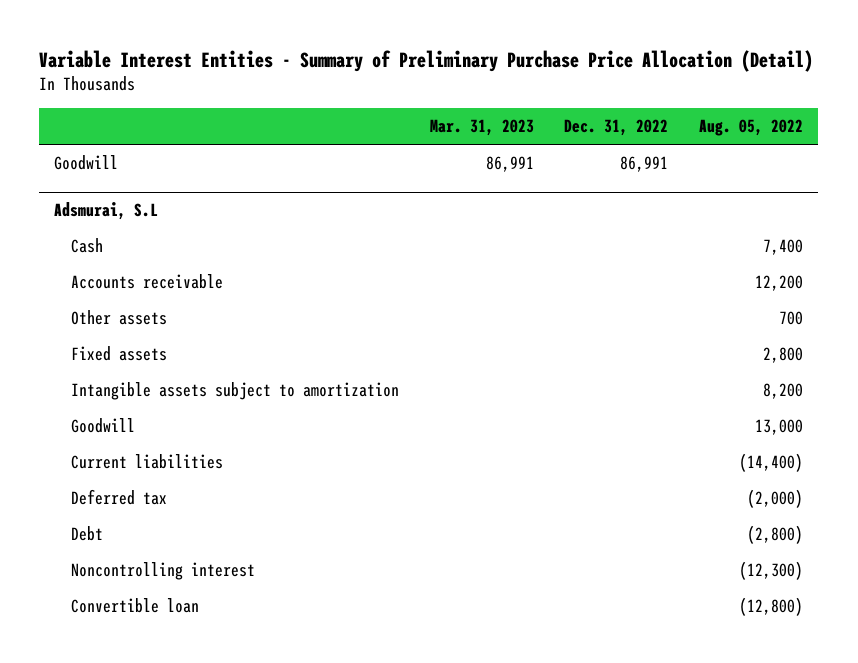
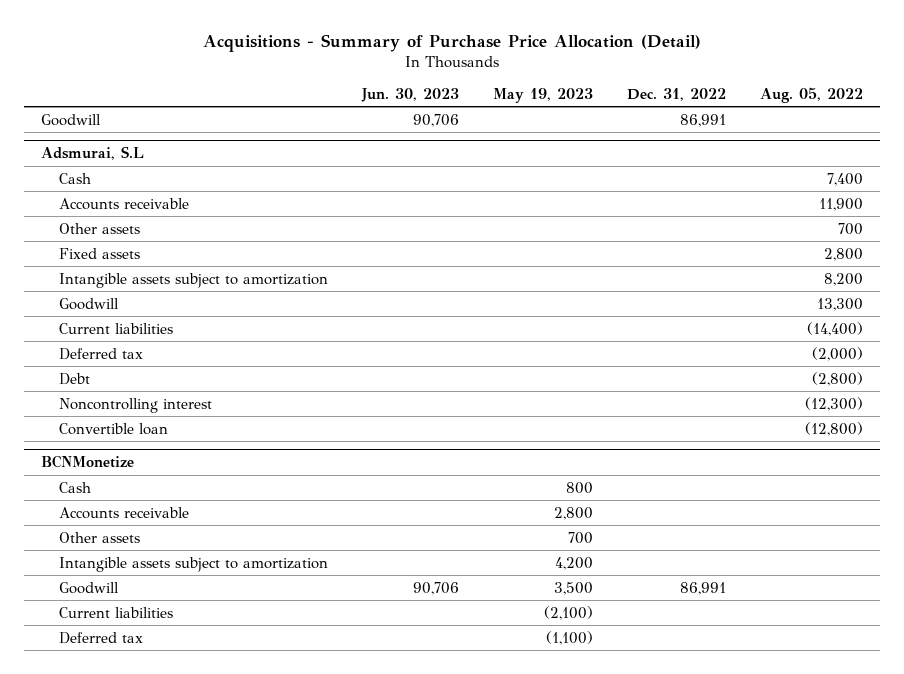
- Variable Interest Entities - Summary of Preliminary Purchase Price Allocation (Detail)
+ Acquisitions - Summary of Purchase Price Allocation (Detail)
- | Mar. 31, 2023 | Dec. 31, 2022 | Aug. 05, 2022
+ | Jun. 30, 2023 | May 19, 2023 | Dec. 31, 2022 | Aug. 05, 2022
@ Adsmurai, S.L
- Accounts receivable | | | 12,200
+ Accounts receivable | | | | 11,900
- Goodwill | | | 13,000
+ Goodwill | | | | 13,300
+ BCNMonetize
+ Cash | | 800 | |
+ Accounts receivable | | 2,800 | |
+ Other assets | | 700 | |
+ Intangible assets subject to amortization | | 4,200 | |
+ Goodwill | 90,706 | 3,500 | 86,991 |
+ Current liabilities | | (2,100) | |
+ Deferred tax | | (1,100) | |

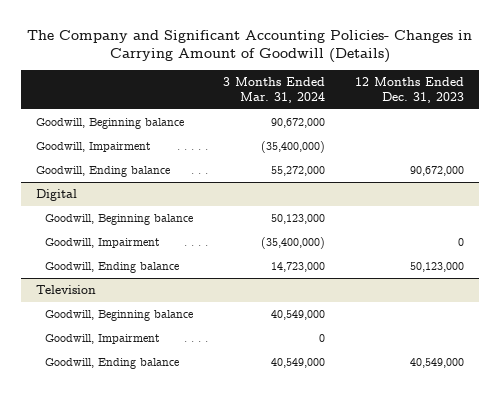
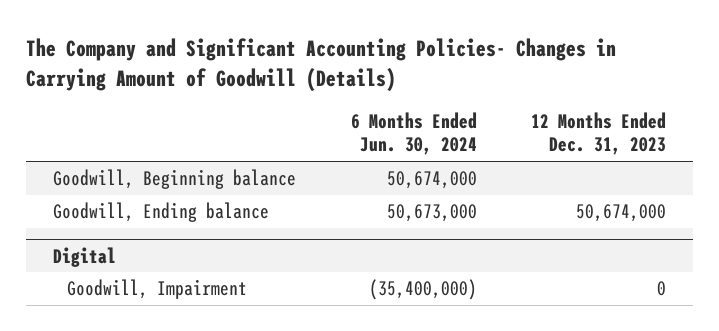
- | 3 Months Ended Mar. 31, 2024 | 12 Months Ended Dec. 31, 2023
+ | 6 Months Ended Jun. 30, 2024 | 12 Months Ended Dec. 31, 2023
- Goodwill, Impairment | (35,400,000) |
- Goodwill, Ending balance | 55,272,000 | 90,672,000
+ Goodwill, Ending balance | 50,673,000 | 50,674,000
@ Digital
- Goodwill, Beginning balance | 50,123,000 |
- Goodwill, Ending balance | 14,723,000 | 50,123,000
- Television
- Goodwill, Beginning balance | 40,549,000 |
- Goodwill, Impairment | 0 |
- Goodwill, Ending balance | 40,549,000 | 40,549,000

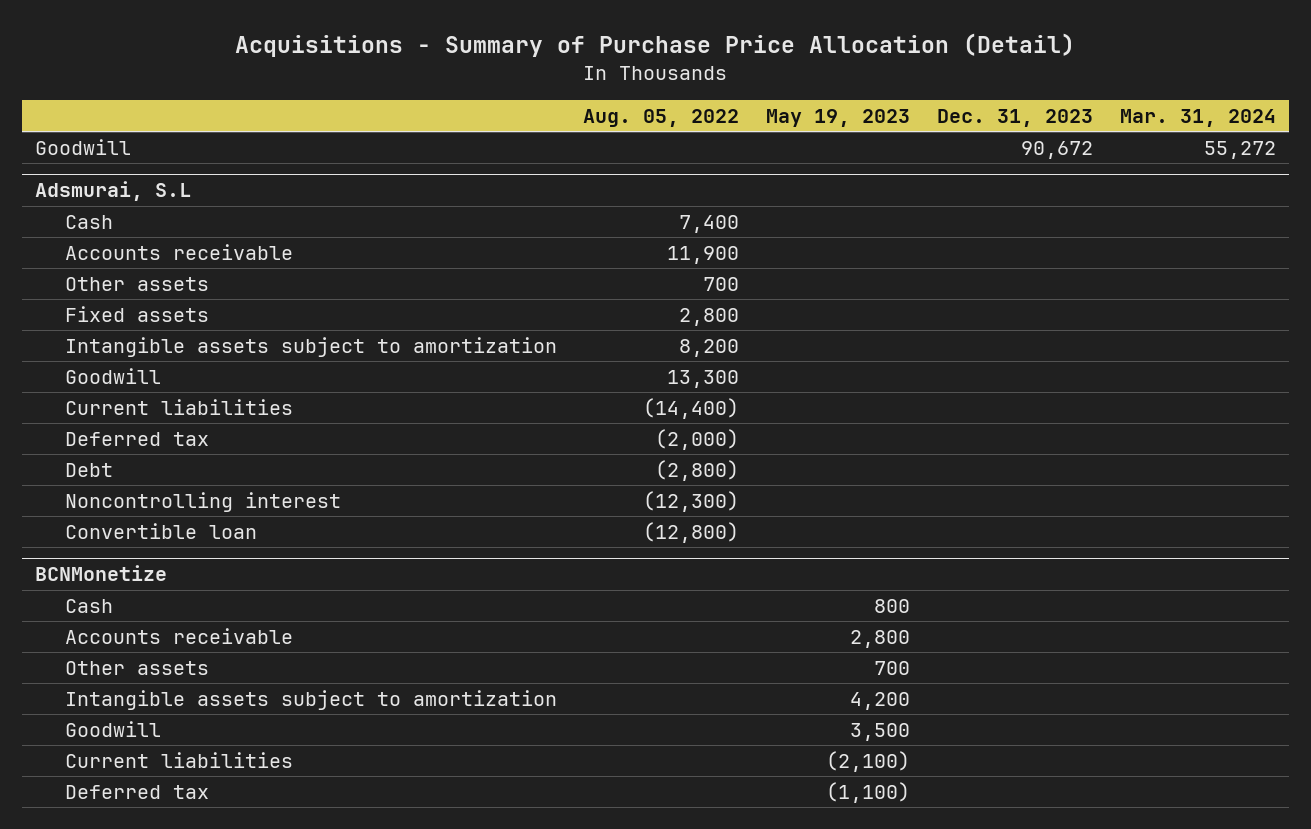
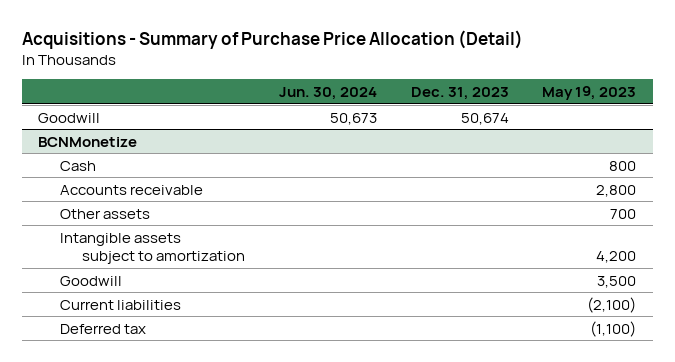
- | Aug. 05, 2022 | May 19, 2023 | Dec. 31, 2023 | Mar. 31, 2024
+ | Jun. 30, 2024 | Dec. 31, 2023 | May 19, 2023
- Goodwill | | | 90,672 | 55,272
- Adsmurai, S.L
- Cash | 7,400 | | |
- Accounts receivable | 11,900 | | |
- Other assets | 700 | | |
- Fixed assets | 2,800 | | |
- Intangible assets subject to amortization | 8,200 | | |
- Goodwill | 13,300 | | |
- Current liabilities | (14,400) | | |
- Deferred tax | (2,000) | | |
- Debt | (2,800) | | |
- Noncontrolling interest | (12,300) | | |
- Convertible loan | (12,800) | | |
+ Goodwill | 50,673 | 50,674 |

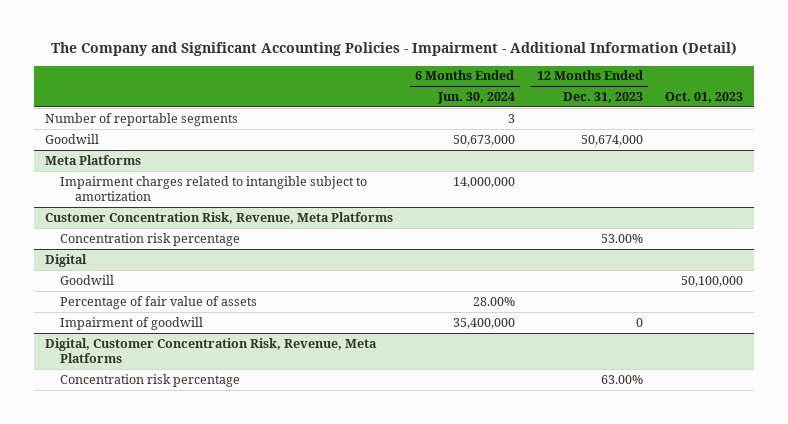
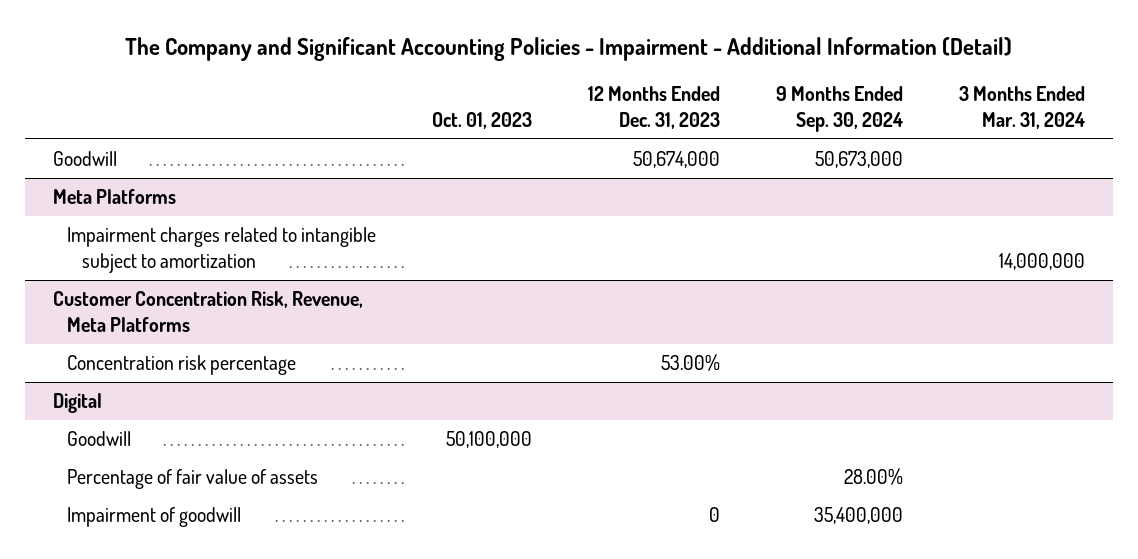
- | 6 Months Ended Jun. 30, 2024 | 12 Months Ended Dec. 31, 2023 | Oct. 01, 2023
+ | Oct. 01, 2023 | 12 Months Ended Dec. 31, 2023 | 9 Months Ended Sep. 30, 2024 | 3 Months Ended Mar. 31, 2024
- Number of reportable segments | 3 | |
- Digital, Customer Concentration Risk, Revenue, Meta Platforms
- Concentration risk percentage | | 63.00% |

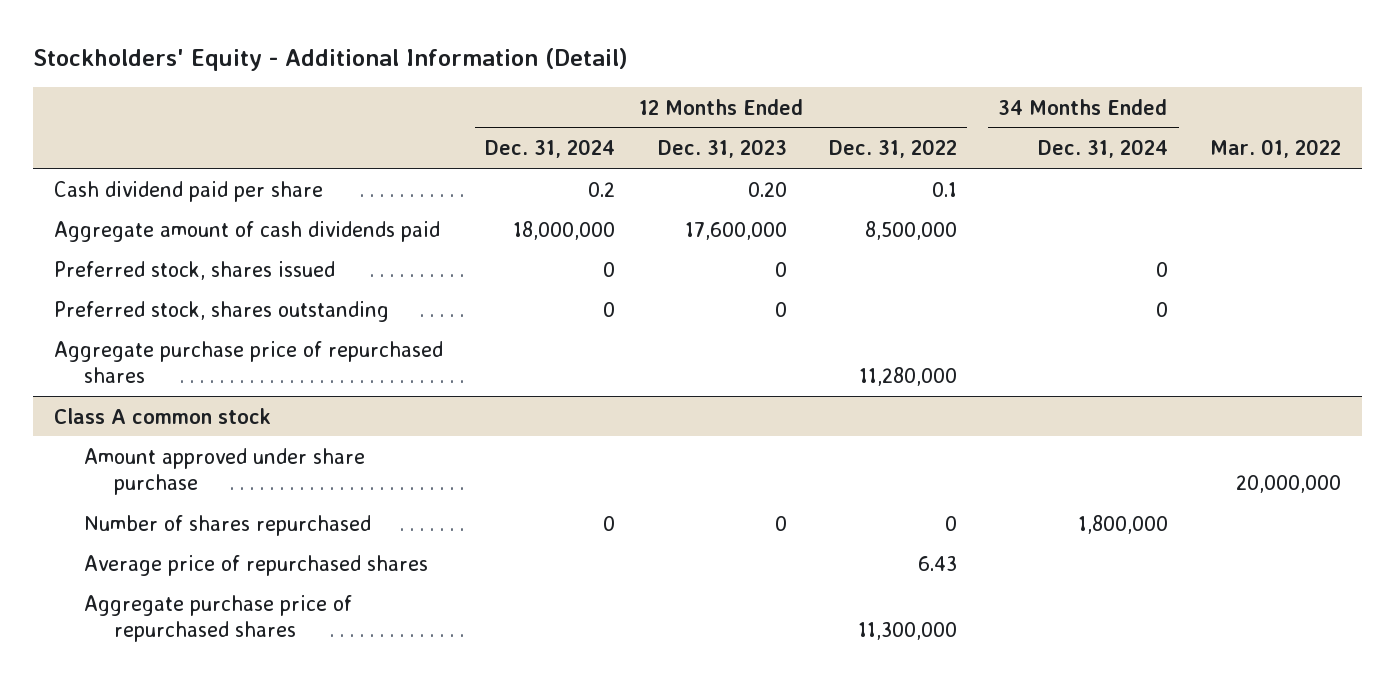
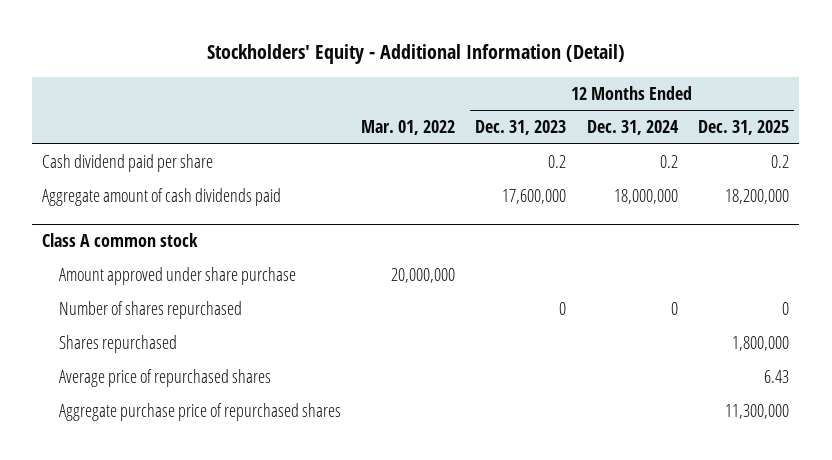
- | 12 Months Ended Dec. 31, 2024 | 12 Months Ended Dec. 31, 2023 | 12 Months Ended Dec. 31, 2022 | 34 Months Ended Dec. 31, 2024 | Mar. 01, 2022
+ | Mar. 01, 2022 | 12 Months Ended Dec. 31, 2023 | 12 Months Ended Dec. 31, 2024 | 12 Months Ended Dec. 31, 2025
- Cash dividend paid per share | 0.2 | 0.20 | 0.1 | |
+ Cash dividend paid per share | | 0.2 | 0.2 | 0.2
- Preferred stock, shares issued | 0 | 0 | | 0 |
- Preferred stock, shares outstanding | 0 | 0 | | 0 |
- Aggregate purchase price of repurchased shares | | | 11,280,000 | |
@ Class A common stock
+ Shares repurchased | | | | 1,800,000

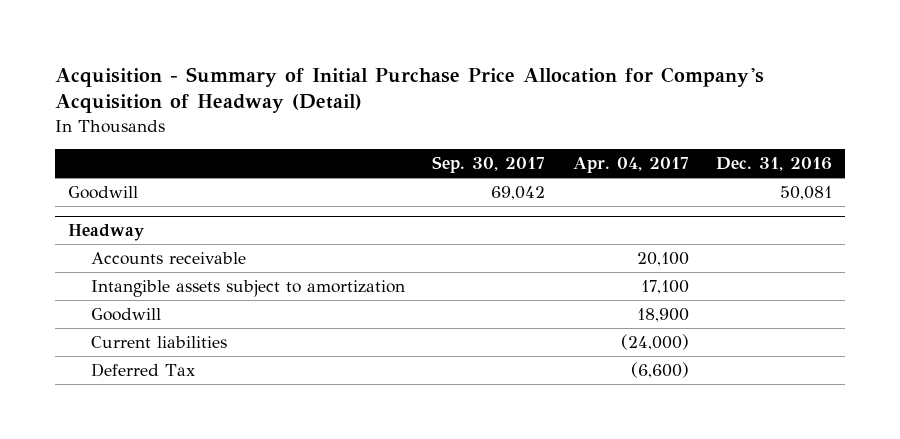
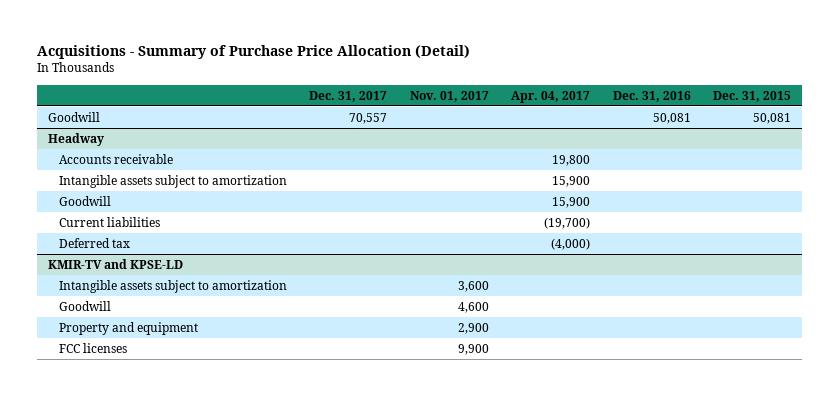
- Acquisition - Summary of Initial Purchase Price Allocation for Company's Acquisition of Headway (Detail)
+ Acquisitions - Summary of Purchase Price Allocation (Detail)
- | Sep. 30, 2017 | Apr. 04, 2017 | Dec. 31, 2016
+ | Dec. 31, 2017 | Nov. 01, 2017 | Apr. 04, 2017 | Dec. 31, 2016 | Dec. 31, 2015
@ Headway
- Accounts receivable | | 20,100 |
- Intangible assets subject to amortization | | 17,100 |
- Goodwill | | 18,900 |
- Current liabilities | | (24,000) |
- Deferred Tax | | (6,600) |
+ Accounts receivable | | | 19,800 | |
+ Intangible assets subject to amortization | | | 15,900 | |
+ Goodwill | | | 15,900 | |
+ Current liabilities | | | (19,700) | |
+ Deferred tax | | | (4,000) | |
+ KMIR-TV and KPSE-LD
+ Intangible assets subject to amortization | | 3,600 | | |
+ Goodwill | | 4,600 | | |
+ Property and equipment | | 2,900 | | |
+ FCC licenses | | 9,900 | | |

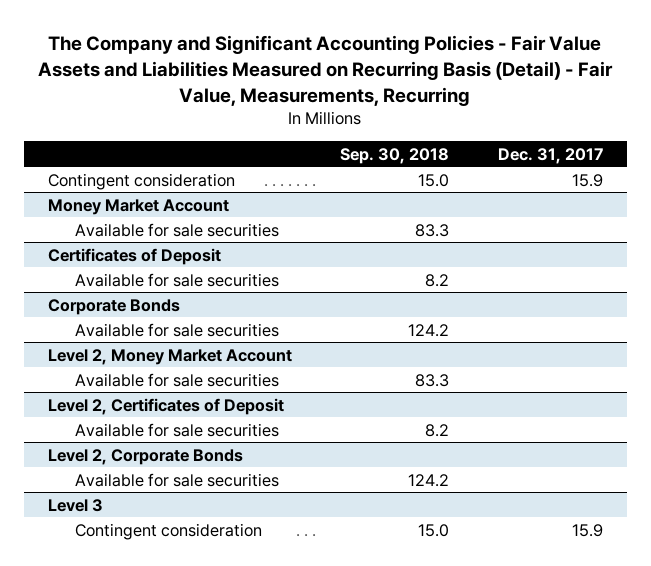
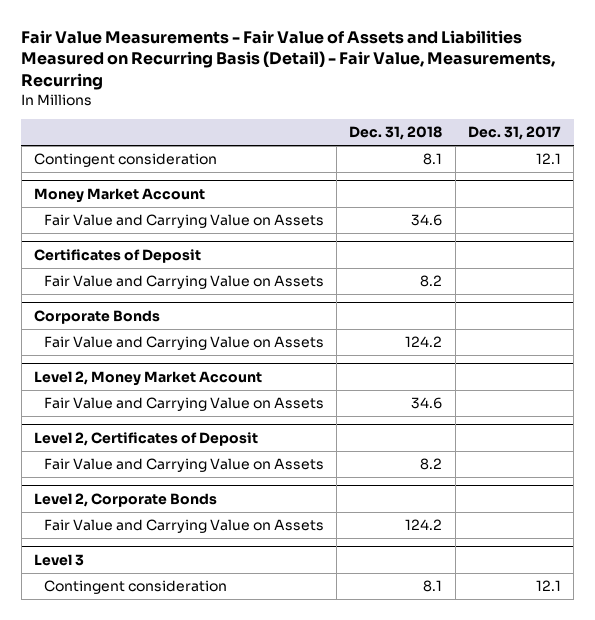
- The Company and Significant Accounting Policies - Fair Value Assets and Liabilities Measured on Recurring Basis (Detail) - Fair Value, Measurements, Recurring
+ Fair Value Measurements - Fair Value of Assets and Liabilities Measured on Recurring Basis (Detail) - Fair Value, Measurements, Recurring
- | Sep. 30, 2018 | Dec. 31, 2017
+ | Dec. 31, 2018 | Dec. 31, 2017
- Contingent consideration | 15.0 | 15.9
+ Contingent consideration | 8.1 | 12.1
@ Money Market Account
- Available for sale securities | 83.3 |
+ Fair Value and Carrying Value on Assets | 34.6 |
@ Certificates of Deposit
- Available for sale securities | 8.2 |
+ Fair Value and Carrying Value on Assets | 8.2 |
@ Corporate Bonds
- Available for sale securities | 124.2 |
+ Fair Value and Carrying Value on Assets | 124.2 |
@ Level 2, Money Market Account
- Available for sale securities | 83.3 |
+ Fair Value and Carrying Value on Assets | 34.6 |
@ Level 2, Certificates of Deposit
- Available for sale securities | 8.2 |
+ Fair Value and Carrying Value on Assets | 8.2 |
@ Level 2, Corporate Bonds
- Available for sale securities | 124.2 |
+ Fair Value and Carrying Value on Assets | 124.2 |
@ Level 3
- Contingent consideration | 15.0 | 15.9
+ Contingent consideration | 8.1 | 12.1

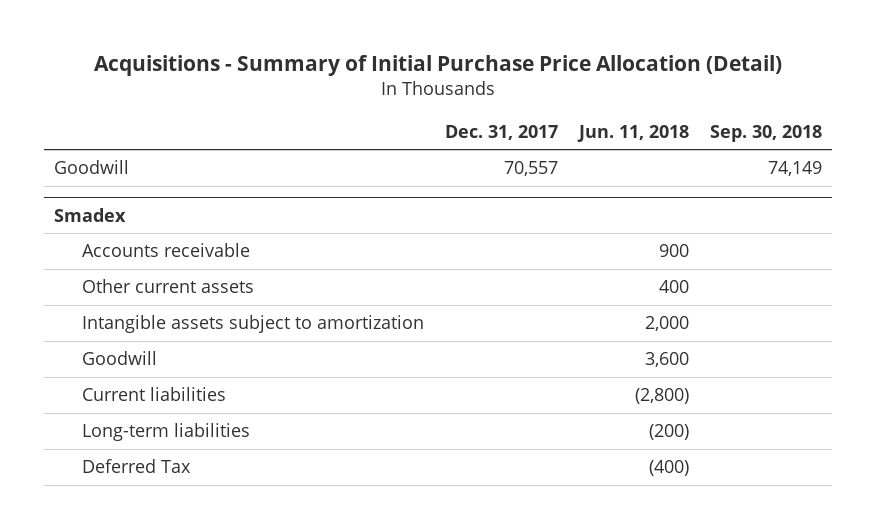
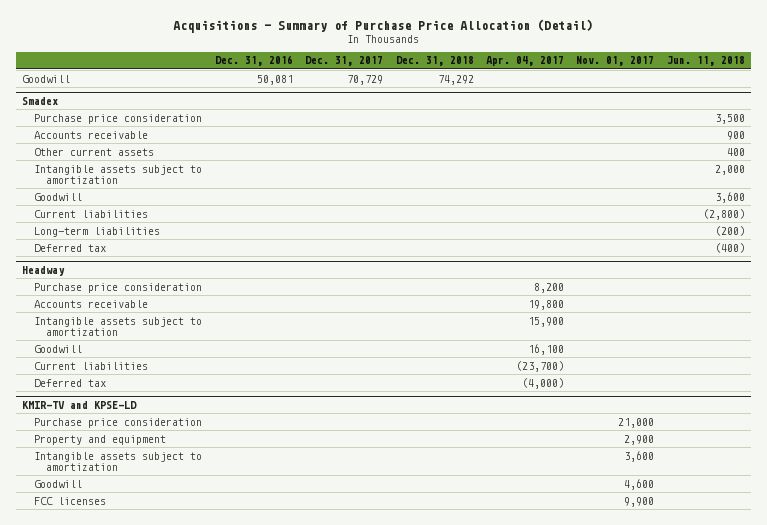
- Acquisitions - Summary of Initial Purchase Price Allocation (Detail)
+ Acquisitions - Summary of Purchase Price Allocation (Detail)
- | Dec. 31, 2017 | Jun. 11, 2018 | Sep. 30, 2018
+ | Dec. 31, 2016 | Dec. 31, 2017 | Dec. 31, 2018 | Apr. 04, 2017 | Nov. 01, 2017 | Jun. 11, 2018
- Goodwill | 70,557 | | 74,149
+ Goodwill | 50,081 | 70,729 | 74,292 | | |
@ Smadex
+ Purchase price consideration | | | | | | 3,500
- Deferred Tax | | (400) |
+ Deferred tax | | | | | | (400)
+ Headway
+ Purchase price consideration | | | | 8,200 | |
+ Accounts receivable | | | | 19,800 | |
+ Intangible assets subject to amortization | | | | 15,900 | |
+ Goodwill | | | | 16,100 | |
+ Current liabilities | | | | (23,700) | |
+ Deferred tax | | | | (4,000) | |
+ KMIR-TV and KPSE-LD
+ Purchase price consideration | | | | | 21,000 |
+ Property and equipment | | | | | 2,900 |
+ Intangible assets subject to amortization | | | | | 3,600 |
+ Goodwill | | | | | 4,600 |
+ FCC licenses | | | | | 9,900 |

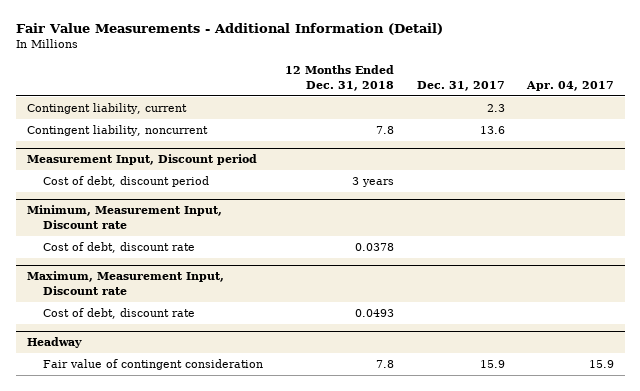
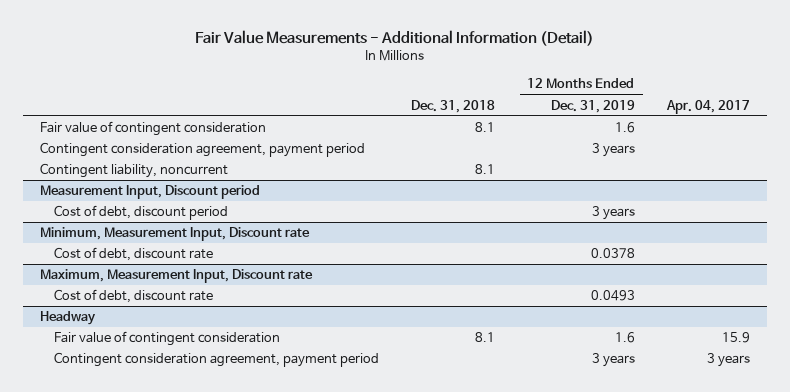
- | 12 Months Ended Dec. 31, 2018 | Dec. 31, 2017 | Apr. 04, 2017
+ | Dec. 31, 2018 | 12 Months Ended Dec. 31, 2019 | Apr. 04, 2017
- Contingent liability, current | | 2.3 |
+ Fair value of contingent consideration | 8.1 | 1.6 |
+ Contingent consideration agreement, payment period | | 3 years |
@ Headway
+ Contingent consideration agreement, payment period | | 3 years | 3 years

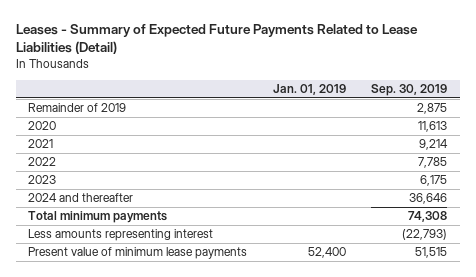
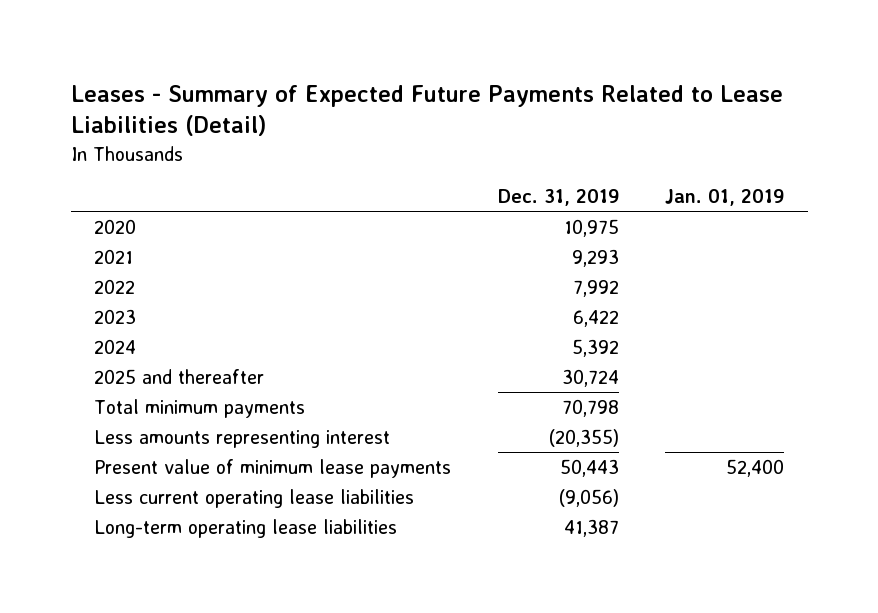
- | Jan. 01, 2019 | Sep. 30, 2019
+ | Dec. 31, 2019 | Jan. 01, 2019
- Remainder of 2019 | | 2,875
- 2024 and thereafter | | 36,646
+ 2024 | 5,392 |
+ 2025 and thereafter | 30,724 |
+ Less current operating lease liabilities | (9,056) |
+ Long-term operating lease liabilities | 41,387 |

